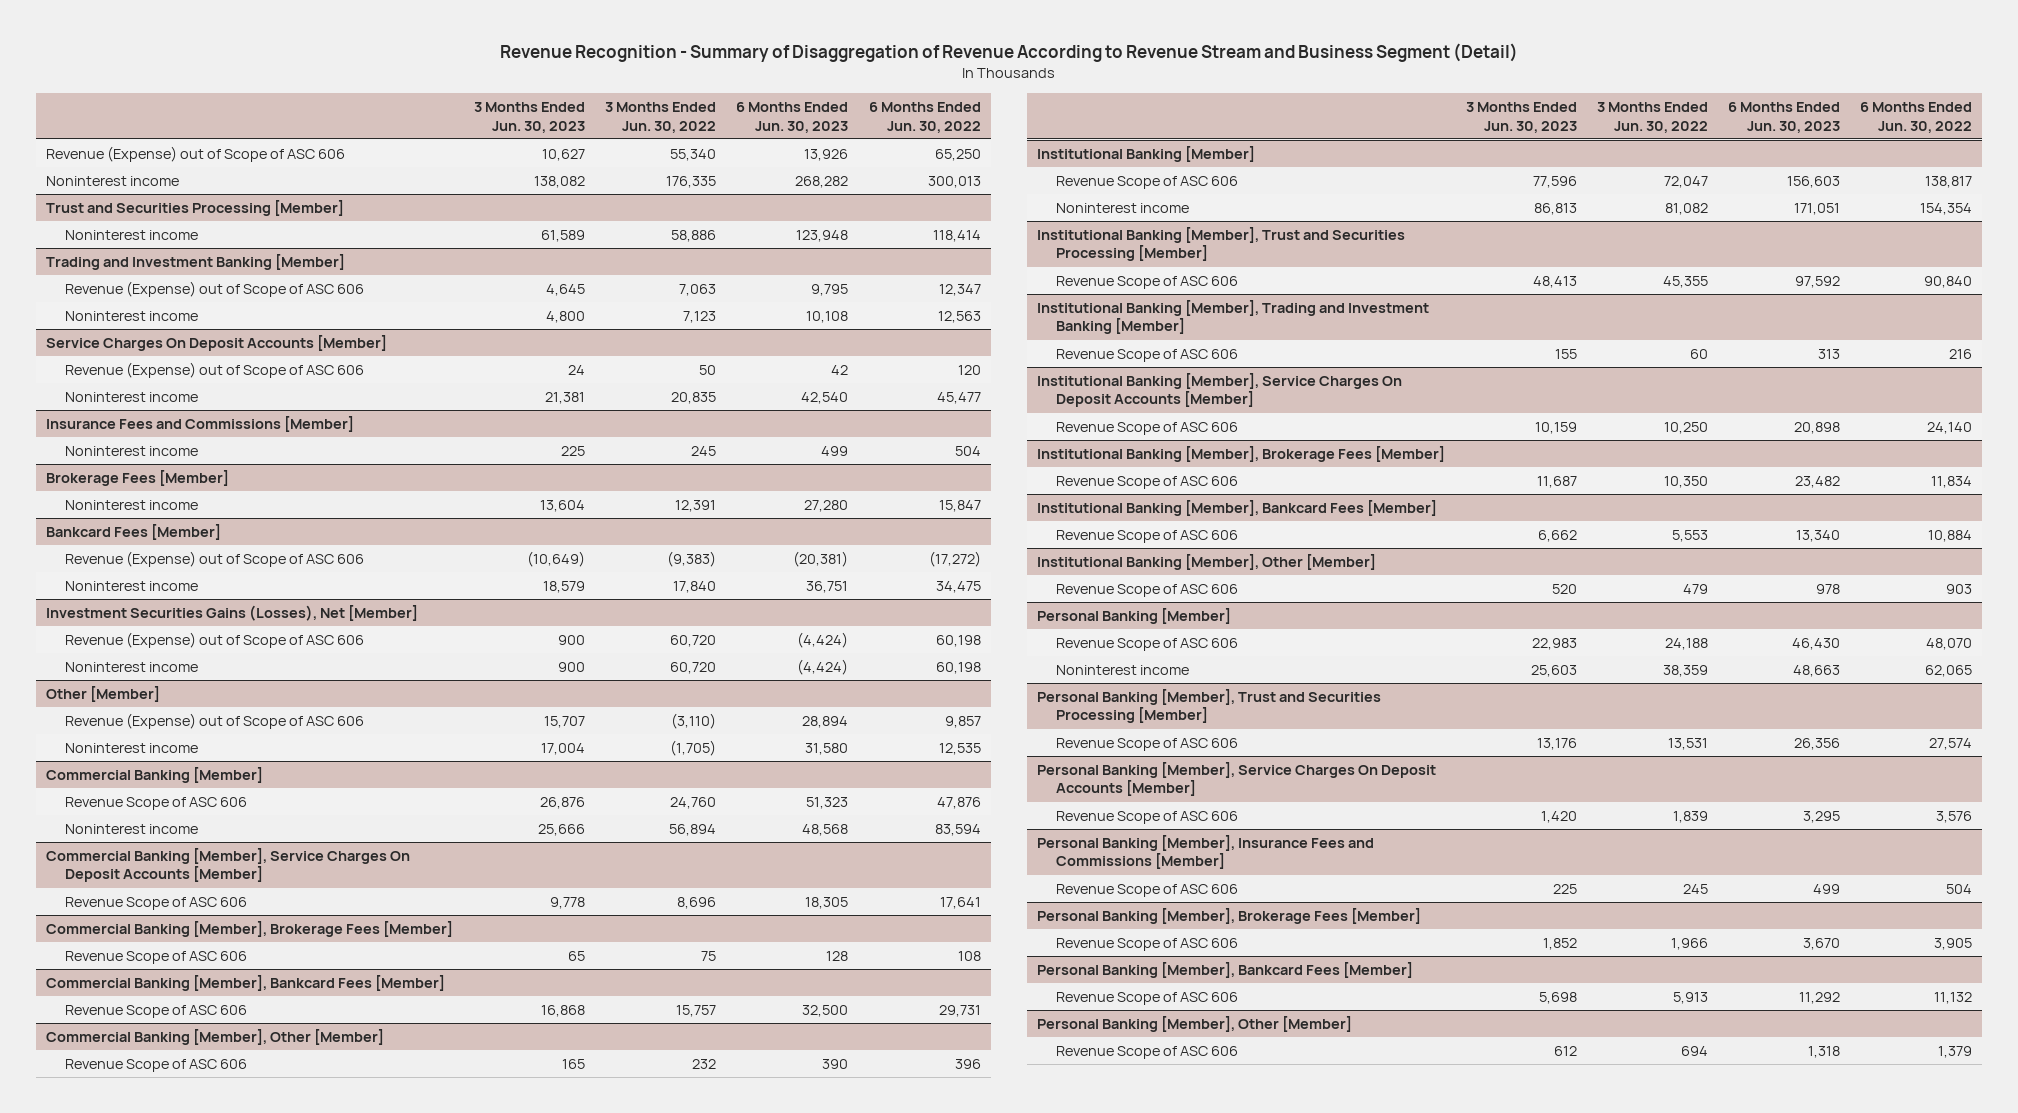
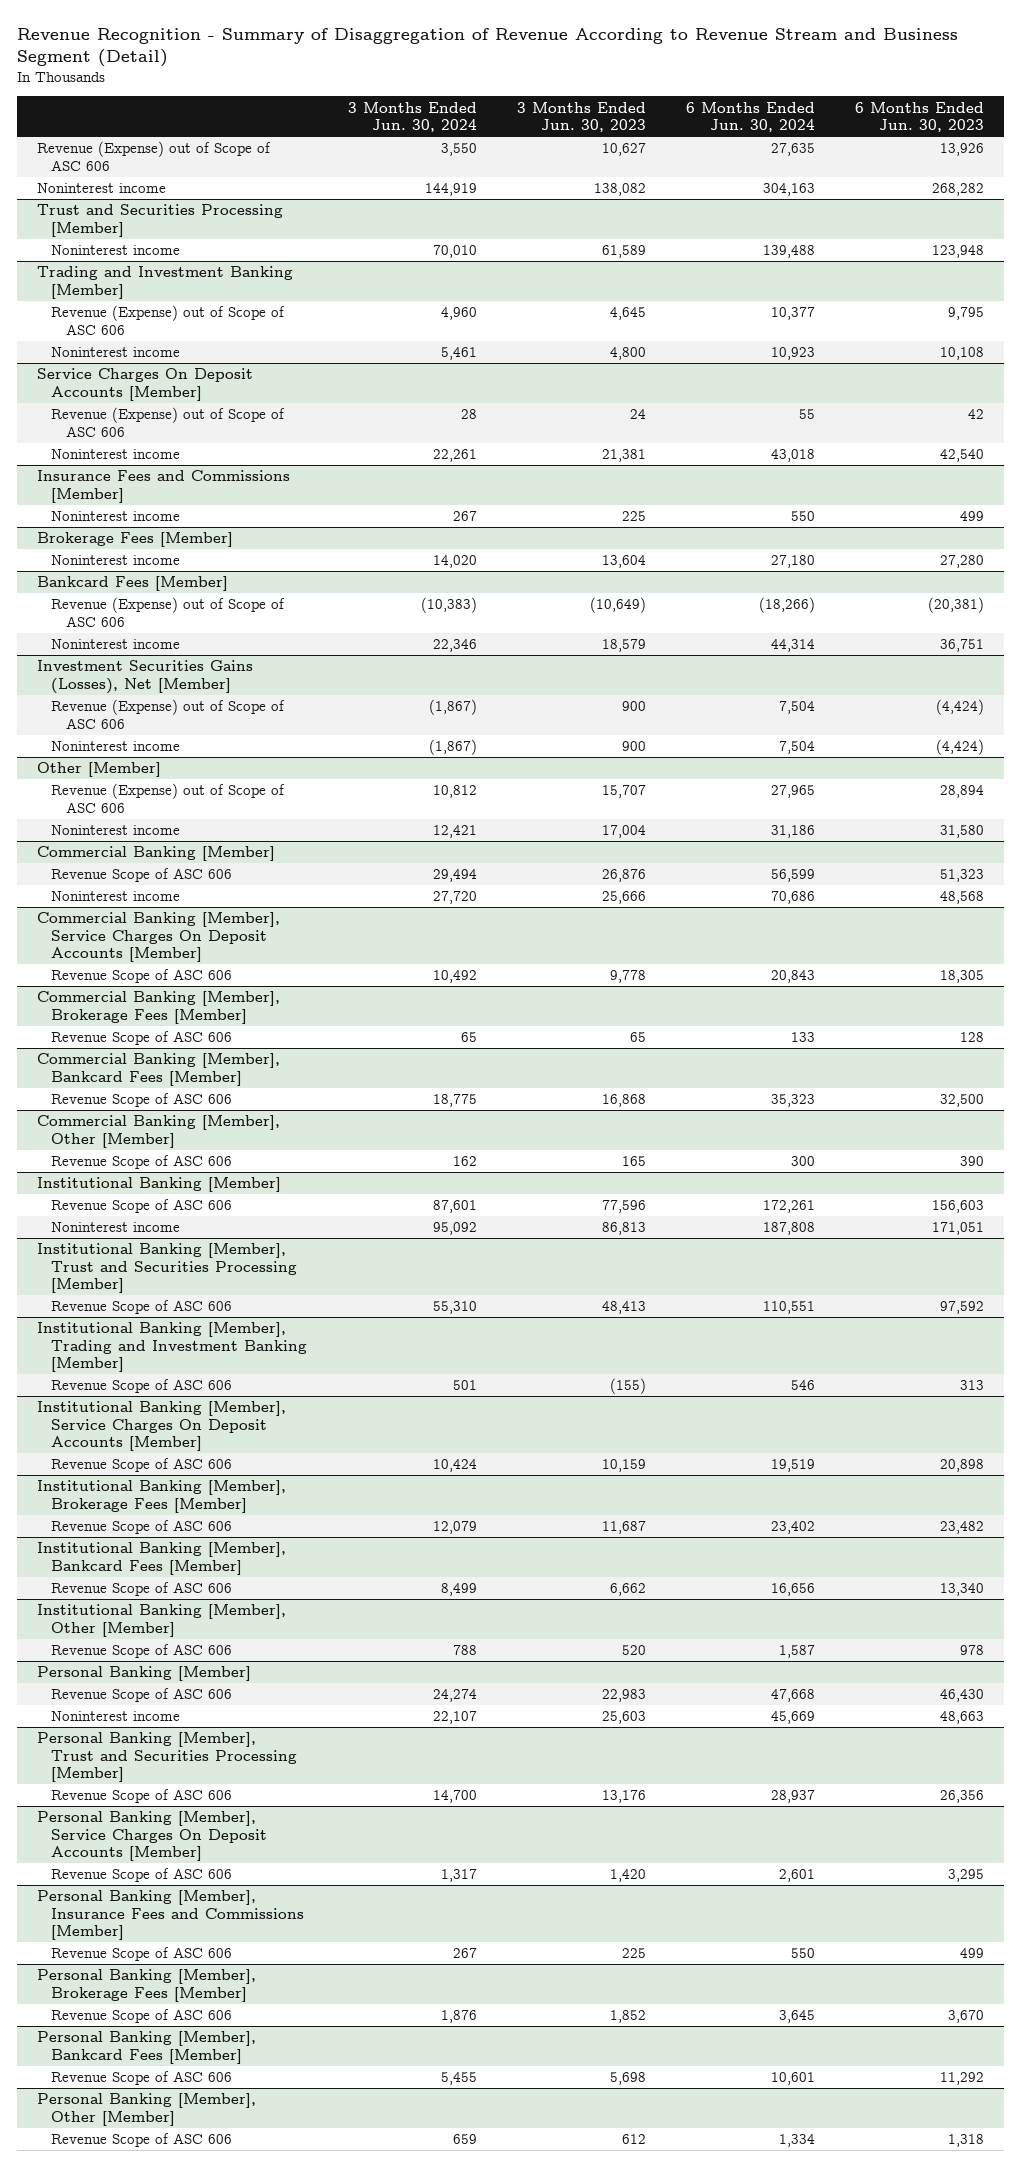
- | 3 Months Ended Jun. 30, 2023 | 3 Months Ended Jun. 30, 2022 | 6 Months Ended Jun. 30, 2023 | 6 Months Ended Jun. 30, 2022
+ | 3 Months Ended Jun. 30, 2024 | 3 Months Ended Jun. 30, 2023 | 6 Months Ended Jun. 30, 2024 | 6 Months Ended Jun. 30, 2023
@ Institutional Banking [Member], Trading and Investment Banking [Member]
- Revenue Scope of ASC 606 | 155 | 60 | 313 | 216
+ Revenue Scope of ASC 606 | 501 | (155) | 546 | 313

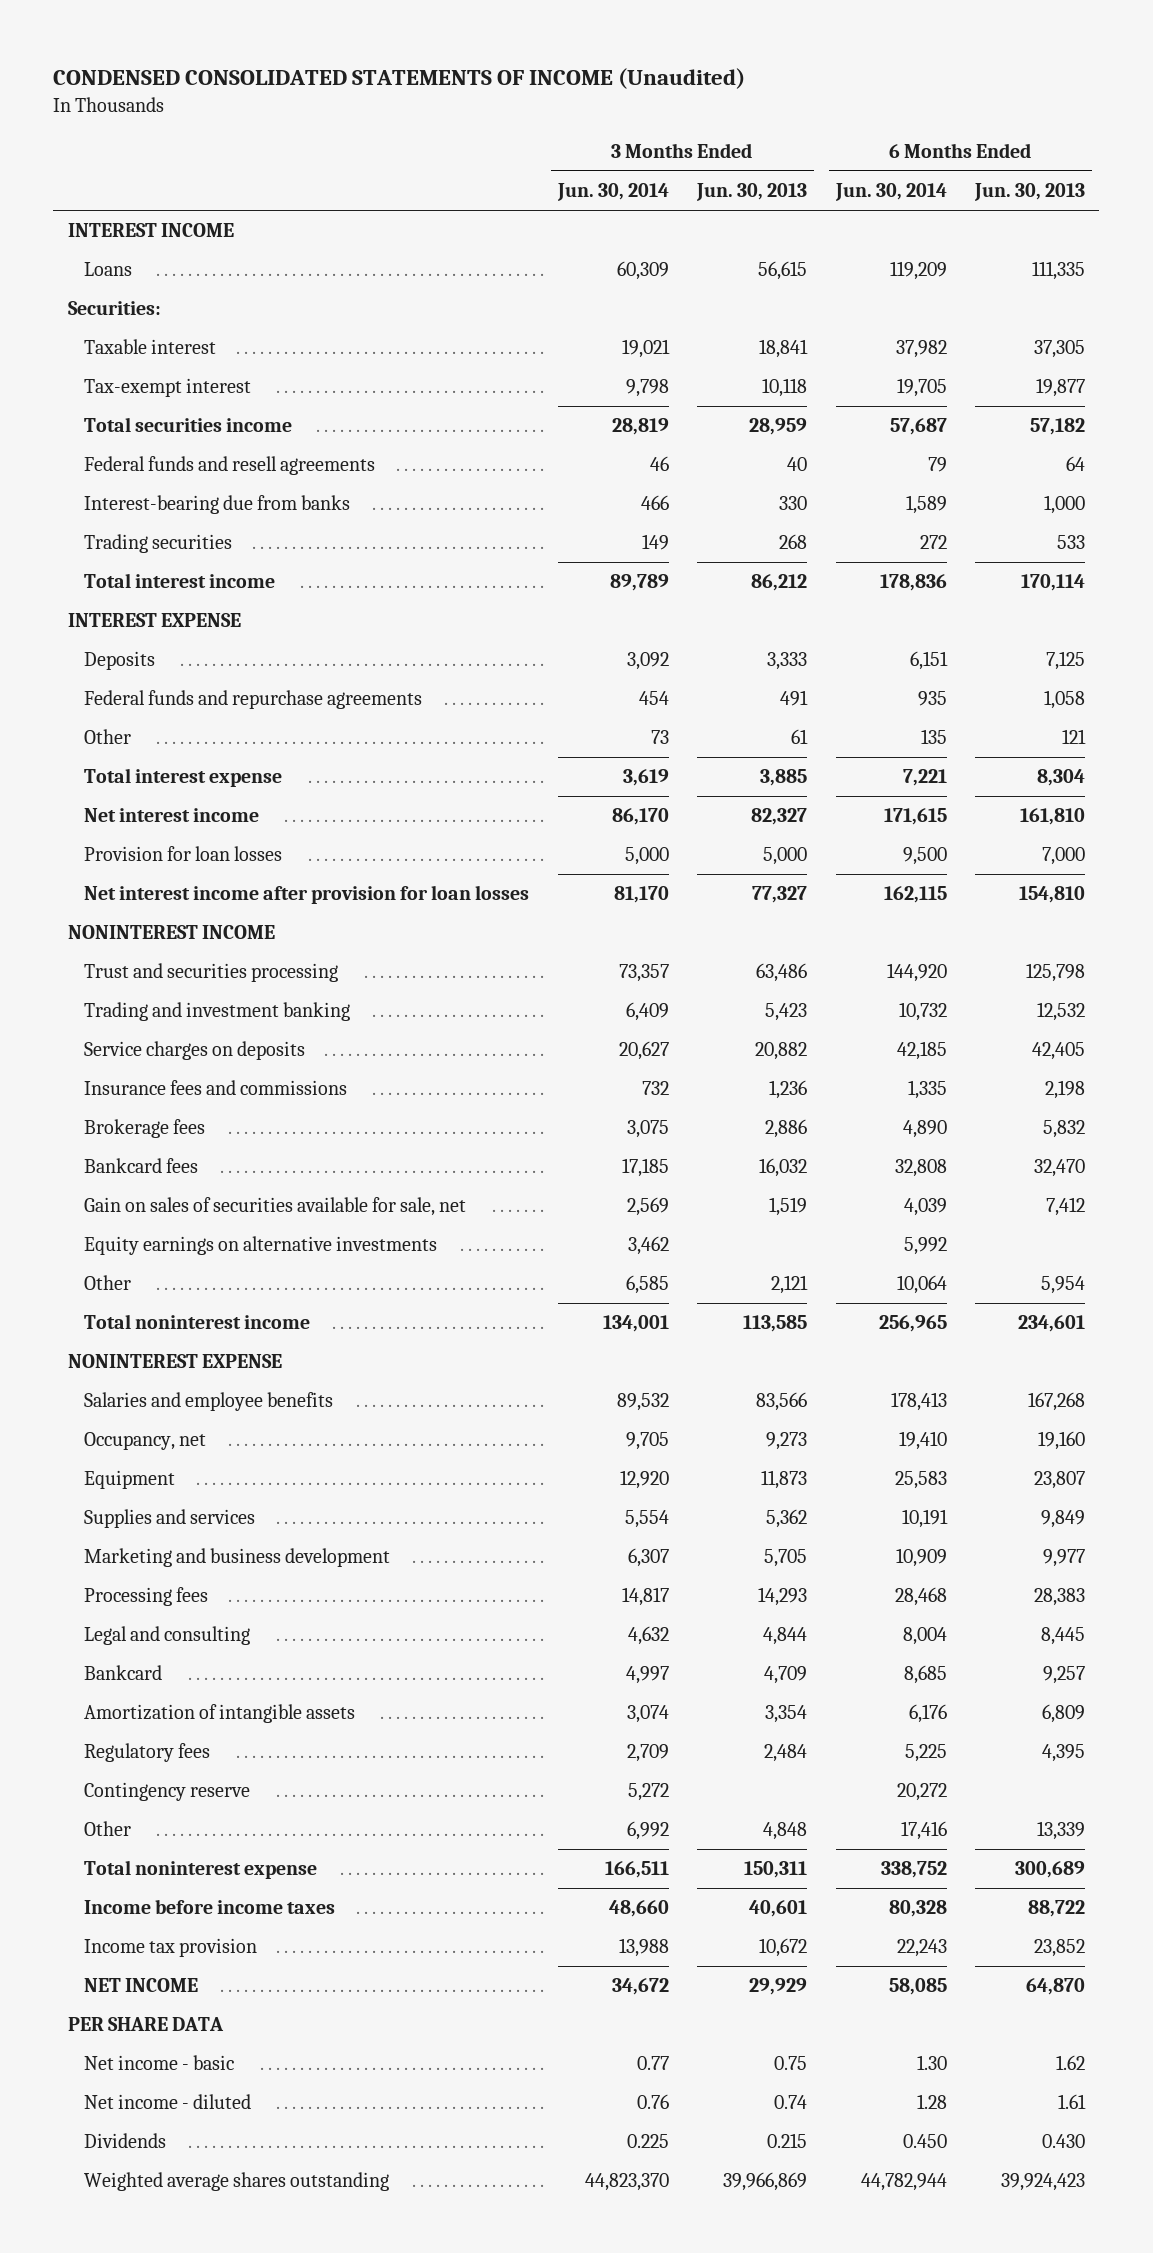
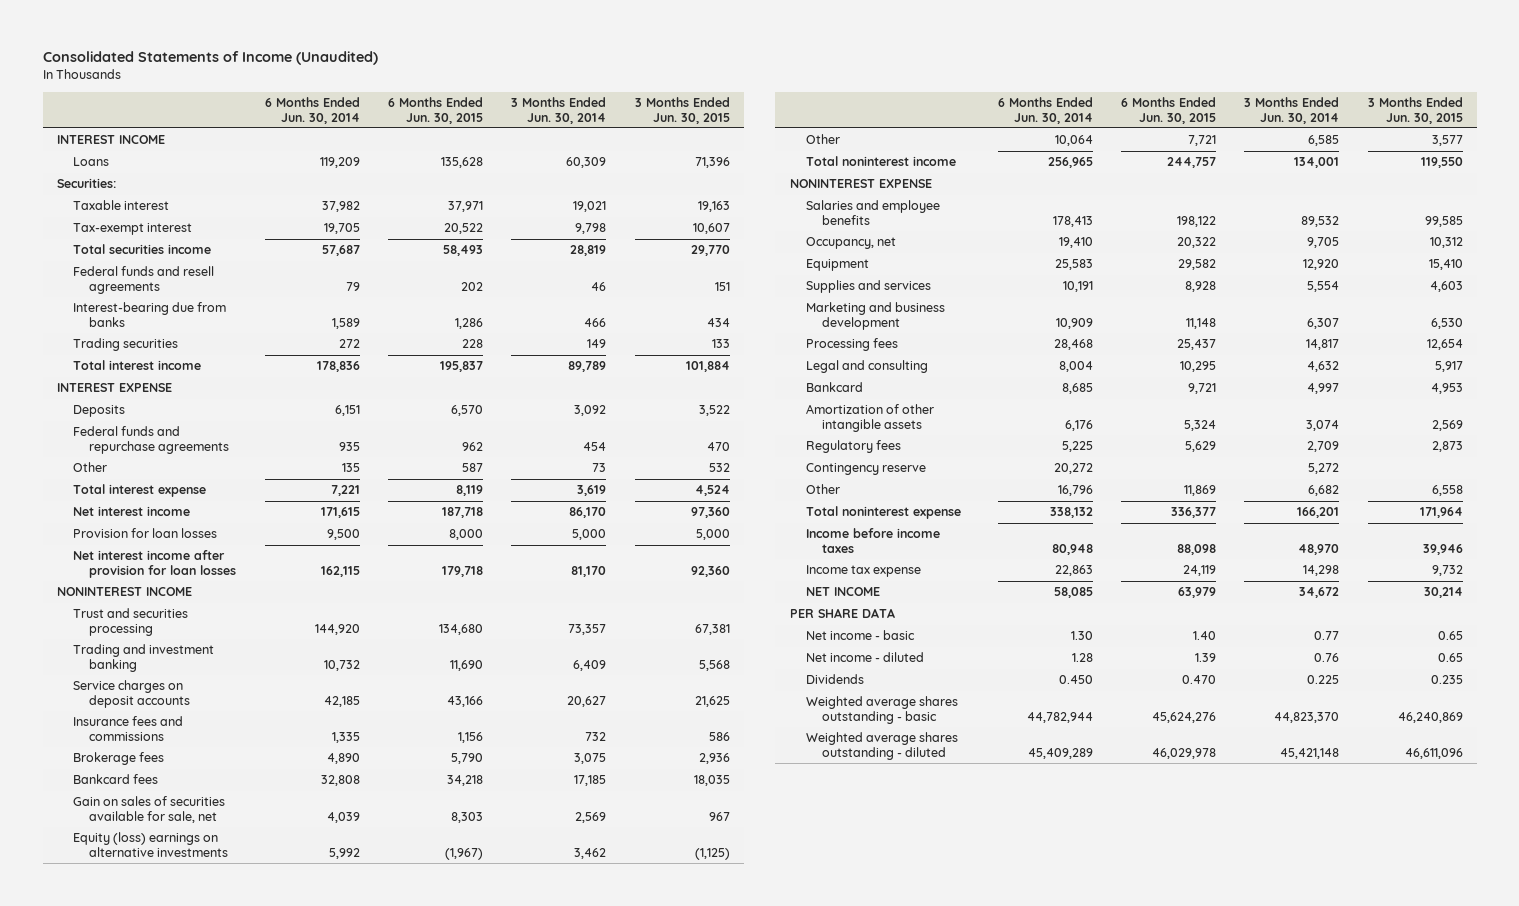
- CONDENSED CONSOLIDATED STATEMENTS OF INCOME (Unaudited)
+ Consolidated Statements of Income (Unaudited)
- | 3 Months Ended Jun. 30, 2014 | 3 Months Ended Jun. 30, 2013 | 6 Months Ended Jun. 30, 2014 | 6 Months Ended Jun. 30, 2013
+ | 6 Months Ended Jun. 30, 2014 | 6 Months Ended Jun. 30, 2015 | 3 Months Ended Jun. 30, 2014 | 3 Months Ended Jun. 30, 2015
- Service charges on deposits | 20,627 | 20,882 | 42,185 | 42,405
+ Service charges on deposit accounts | 42,185 | 43,166 | 20,627 | 21,625
- Equity earnings on alternative investments | 3,462 | | 5,992 |
+ Equity (loss) earnings on alternative investments | 5,992 | (1,967) | 3,462 | (1,125)
- Amortization of intangible assets | 3,074 | 3,354 | 6,176 | 6,809
+ Amortization of other intangible assets | 6,176 | 5,324 | 3,074 | 2,569
- Other | 6,992 | 4,848 | 17,416 | 13,339
- Total noninterest expense | 166,511 | 150,311 | 338,752 | 300,689
- Income before income taxes | 48,660 | 40,601 | 80,328 | 88,722
- Income tax provision | 13,988 | 10,672 | 22,243 | 23,852
+ Other | 16,796 | 11,869 | 6,682 | 6,558
+ Total noninterest expense | 338,132 | 336,377 | 166,201 | 171,964
+ Income before income taxes | 80,948 | 88,098 | 48,970 | 39,946
+ Income tax expense | 22,863 | 24,119 | 14,298 | 9,732
- Weighted average shares outstanding | 44,823,370 | 39,966,869 | 44,782,944 | 39,924,423
+ Weighted average shares outstanding - basic | 44,782,944 | 45,624,276 | 44,823,370 | 46,240,869
+ Weighted average shares outstanding - diluted | 45,409,289 | 46,029,978 | 45,421,148 | 46,611,096

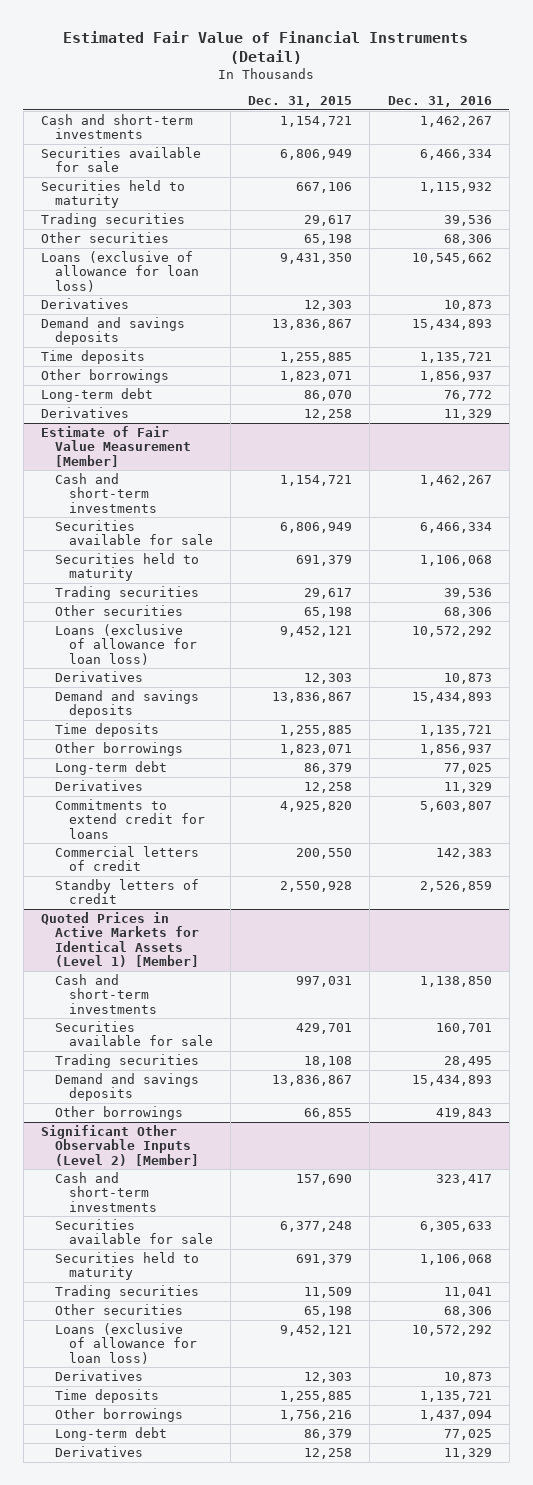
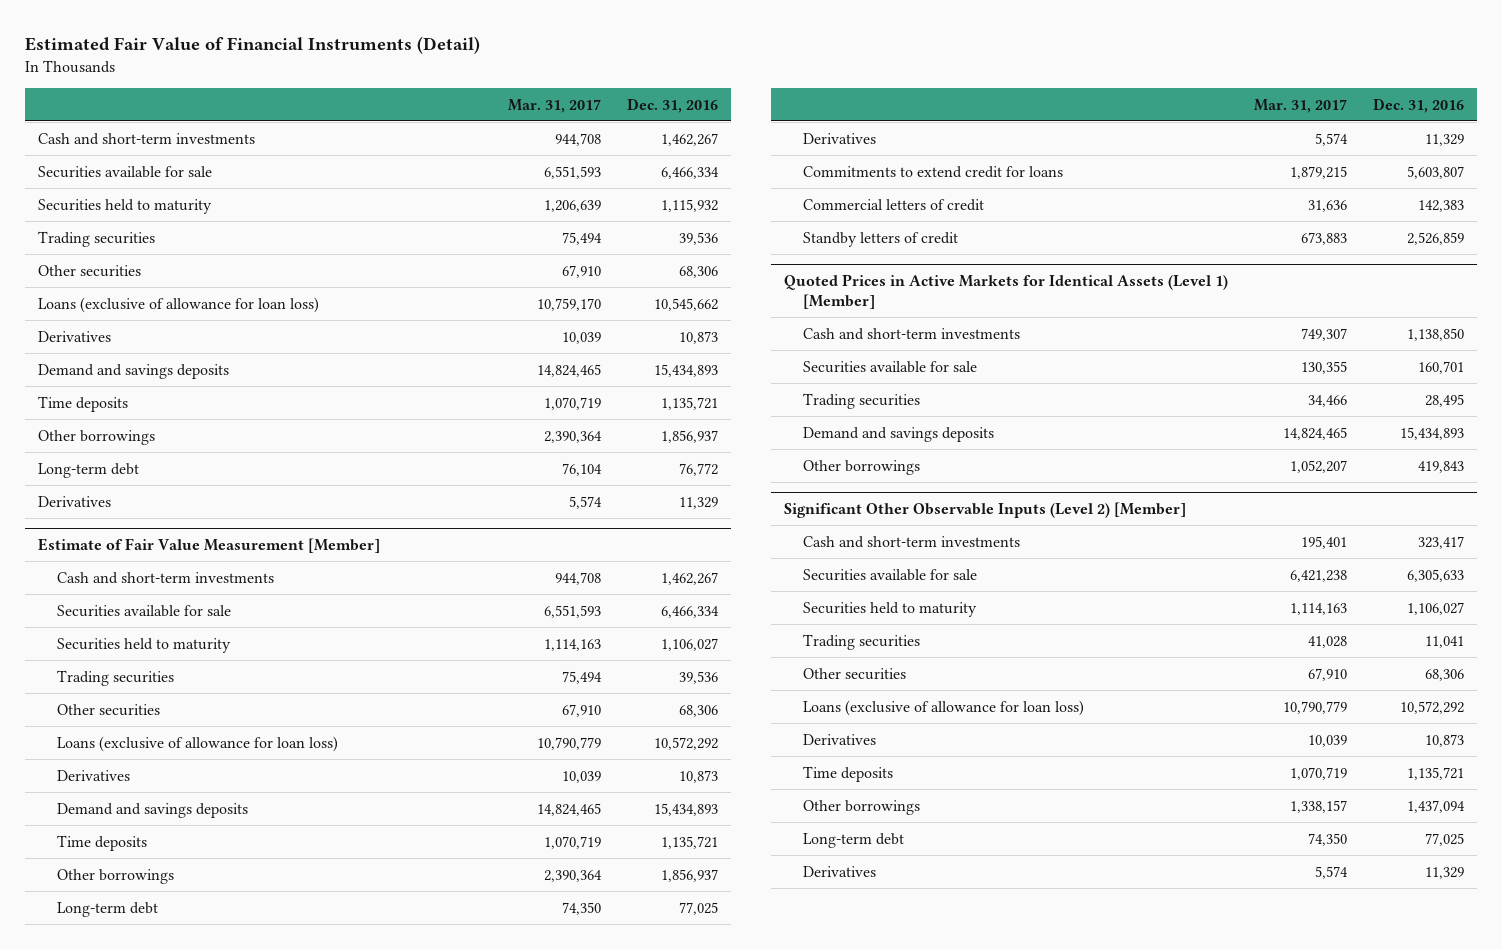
- | Dec. 31, 2015 | Dec. 31, 2016
+ | Mar. 31, 2017 | Dec. 31, 2016
@ Estimate of Fair Value Measurement [Member]
- Securities held to maturity | 691,379 | 1,106,068
+ Securities held to maturity | 1,114,163 | 1,106,027
@ Significant Other Observable Inputs (Level 2) [Member]
- Securities held to maturity | 691,379 | 1,106,068
+ Securities held to maturity | 1,114,163 | 1,106,027

